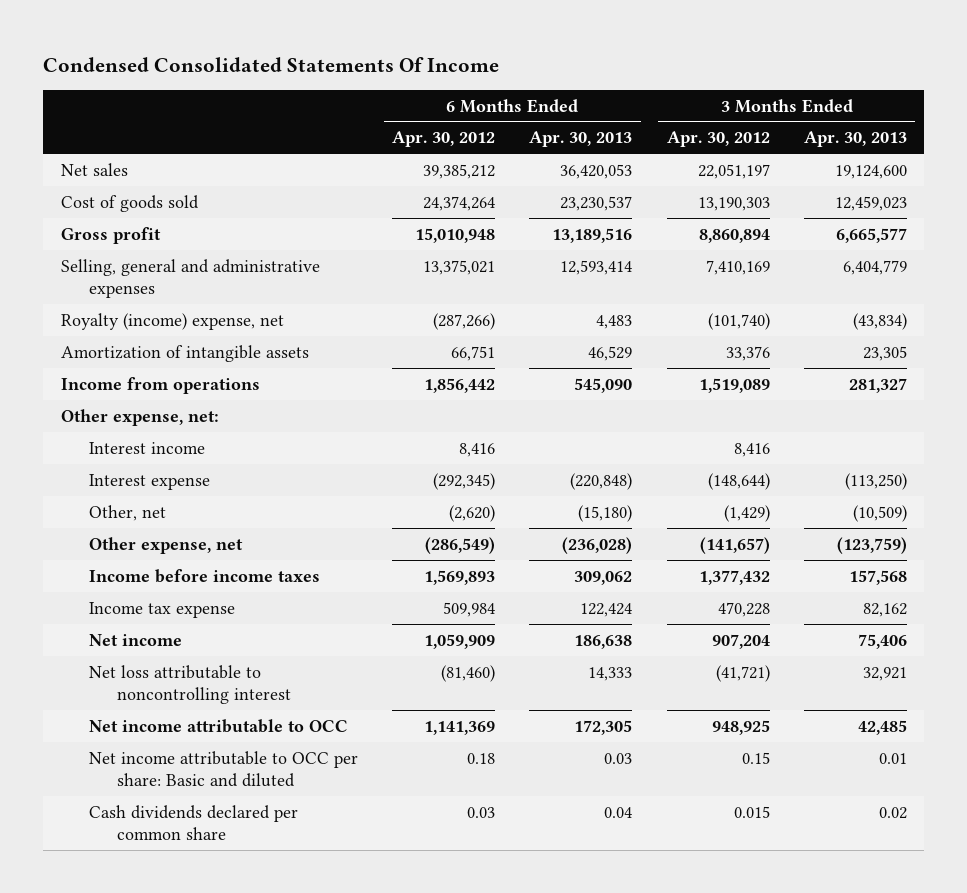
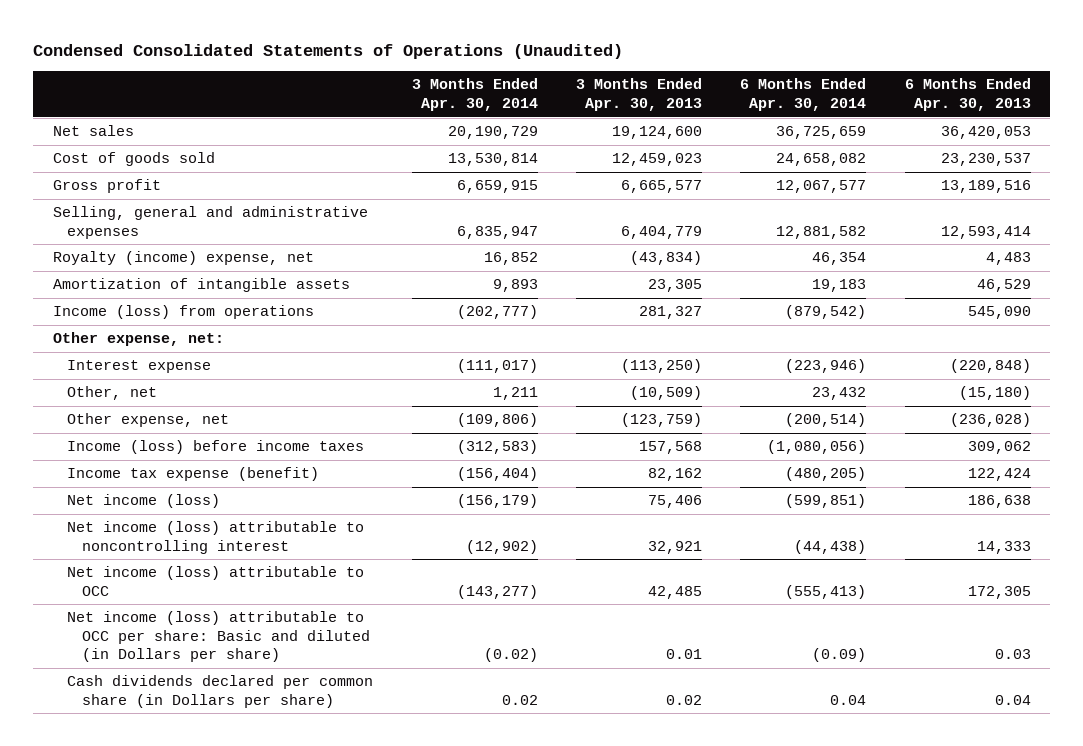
- Condensed Consolidated Statements Of Income
+ Condensed Consolidated Statements of Operations (Unaudited)
- | 6 Months Ended Apr. 30, 2012 | 6 Months Ended Apr. 30, 2013 | 3 Months Ended Apr. 30, 2012 | 3 Months Ended Apr. 30, 2013
+ | 3 Months Ended Apr. 30, 2014 | 3 Months Ended Apr. 30, 2013 | 6 Months Ended Apr. 30, 2014 | 6 Months Ended Apr. 30, 2013
- Income from operations | 1,856,442 | 545,090 | 1,519,089 | 281,327
+ Income (loss) from operations | (202,777) | 281,327 | (879,542) | 545,090
- Interest income | 8,416 | | 8,416 |
- Income before income taxes | 1,569,893 | 309,062 | 1,377,432 | 157,568
- Income tax expense | 509,984 | 122,424 | 470,228 | 82,162
- Net income | 1,059,909 | 186,638 | 907,204 | 75,406
- Net loss attributable to noncontrolling interest | (81,460) | 14,333 | (41,721) | 32,921
- Net income attributable to OCC | 1,141,369 | 172,305 | 948,925 | 42,485
- Net income attributable to OCC per share: Basic and diluted | 0.18 | 0.03 | 0.15 | 0.01
- Cash dividends declared per common share | 0.03 | 0.04 | 0.015 | 0.02
+ Income (loss) before income taxes | (312,583) | 157,568 | (1,080,056) | 309,062
+ Income tax expense (benefit) | (156,404) | 82,162 | (480,205) | 122,424
+ Net income (loss) | (156,179) | 75,406 | (599,851) | 186,638
+ Net income (loss) attributable to noncontrolling interest | (12,902) | 32,921 | (44,438) | 14,333
+ Net income (loss) attributable to OCC | (143,277) | 42,485 | (555,413) | 172,305
+ Net income (loss) attributable to OCC per share: Basic and diluted (in Dollars per share) | (0.02) | 0.01 | (0.09) | 0.03
+ Cash dividends declared per common share (in Dollars per share) | 0.02 | 0.02 | 0.04 | 0.04

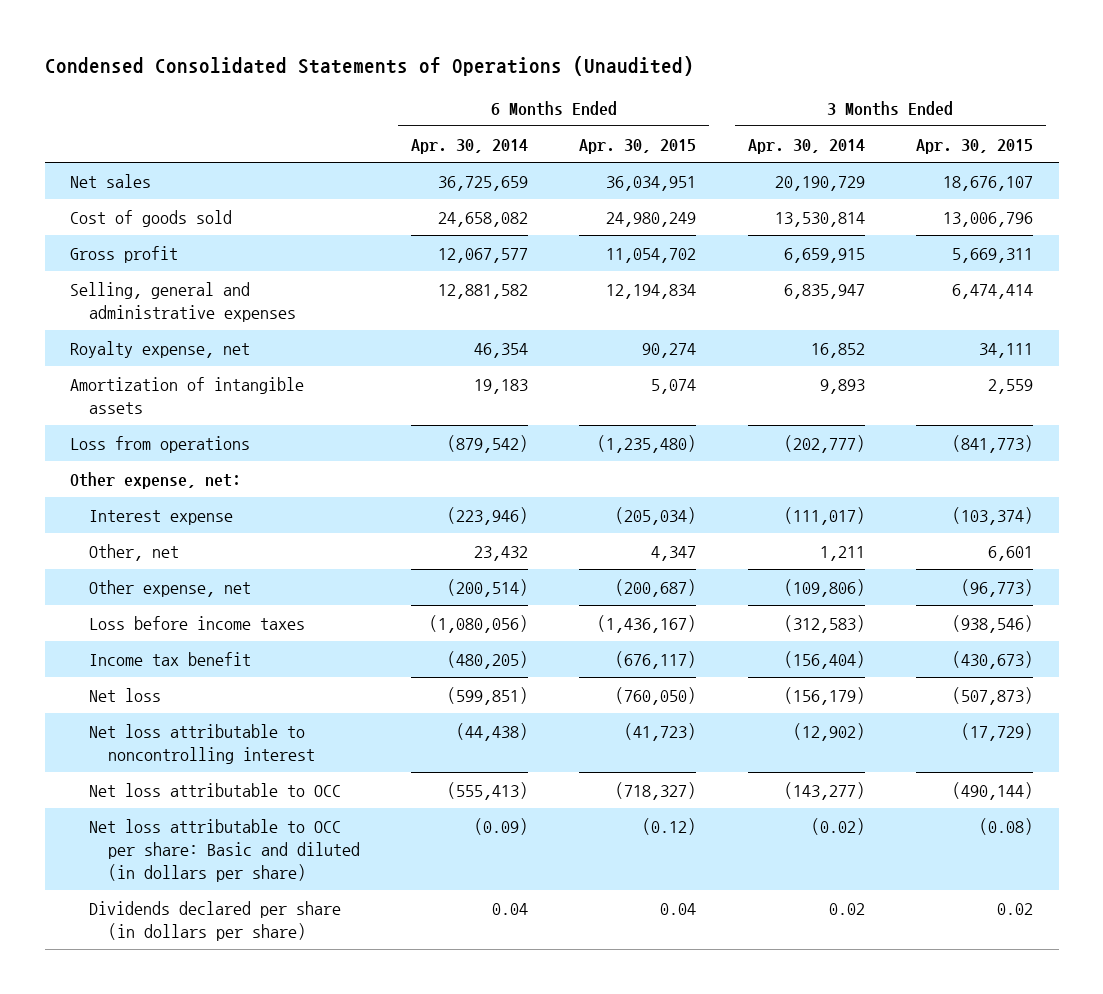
- | 3 Months Ended Apr. 30, 2014 | 3 Months Ended Apr. 30, 2013 | 6 Months Ended Apr. 30, 2014 | 6 Months Ended Apr. 30, 2013
+ | 6 Months Ended Apr. 30, 2014 | 6 Months Ended Apr. 30, 2015 | 3 Months Ended Apr. 30, 2014 | 3 Months Ended Apr. 30, 2015
- Royalty (income) expense, net | 16,852 | (43,834) | 46,354 | 4,483
+ Royalty expense, net | 46,354 | 90,274 | 16,852 | 34,111
- Income (loss) from operations | (202,777) | 281,327 | (879,542) | 545,090
+ Loss from operations | (879,542) | (1,235,480) | (202,777) | (841,773)
- Income (loss) before income taxes | (312,583) | 157,568 | (1,080,056) | 309,062
- Income tax expense (benefit) | (156,404) | 82,162 | (480,205) | 122,424
- Net income (loss) | (156,179) | 75,406 | (599,851) | 186,638
- Net income (loss) attributable to noncontrolling interest | (12,902) | 32,921 | (44,438) | 14,333
- Net income (loss) attributable to OCC | (143,277) | 42,485 | (555,413) | 172,305
- Net income (loss) attributable to OCC per share: Basic and diluted (in Dollars per share) | (0.02) | 0.01 | (0.09) | 0.03
- Cash dividends declared per common share (in Dollars per share) | 0.02 | 0.02 | 0.04 | 0.04
+ Loss before income taxes | (1,080,056) | (1,436,167) | (312,583) | (938,546)
+ Income tax benefit | (480,205) | (676,117) | (156,404) | (430,673)
+ Net loss | (599,851) | (760,050) | (156,179) | (507,873)
+ Net loss attributable to noncontrolling interest | (44,438) | (41,723) | (12,902) | (17,729)
+ Net loss attributable to OCC | (555,413) | (718,327) | (143,277) | (490,144)
+ Net loss attributable to OCC per share: Basic and diluted (in dollars per share) | (0.09) | (0.12) | (0.02) | (0.08)
+ Dividends declared per share (in dollars per share) | 0.04 | 0.04 | 0.02 | 0.02

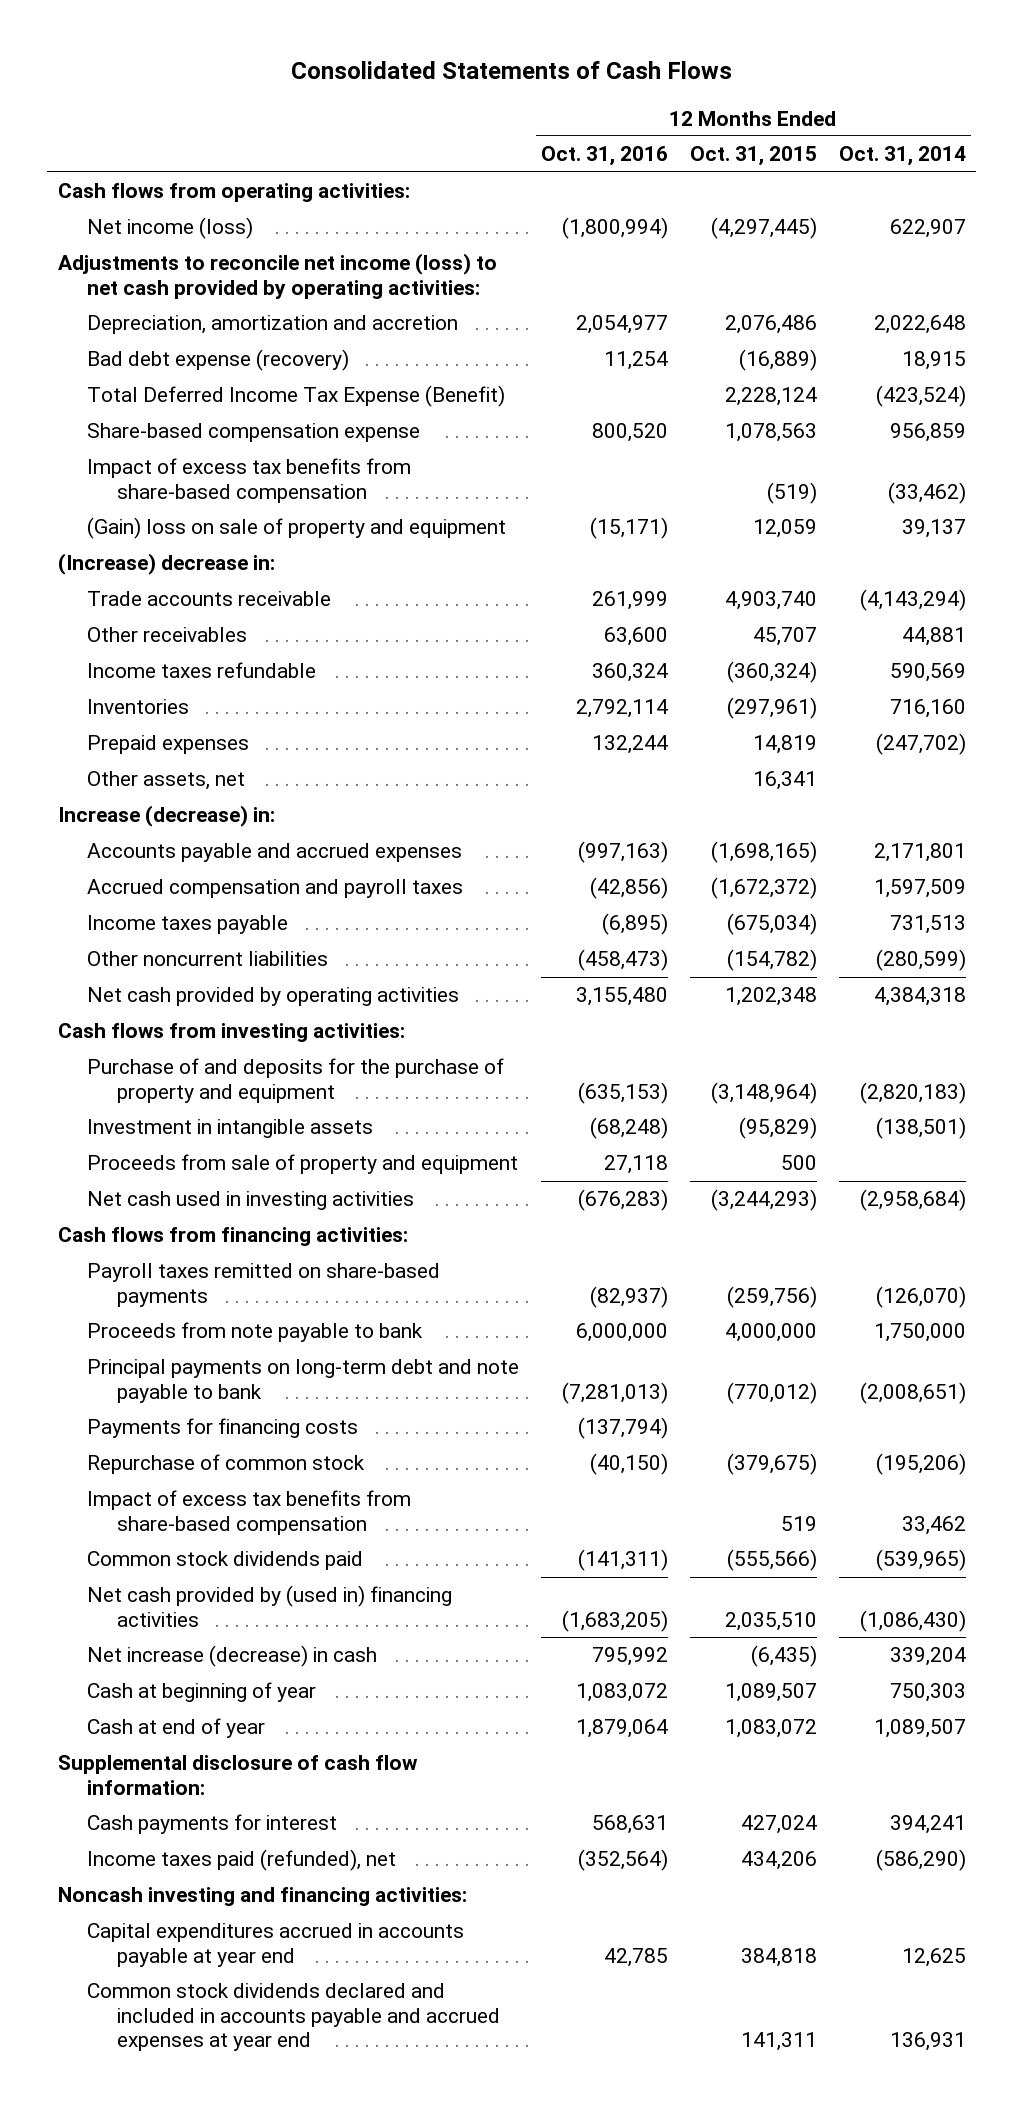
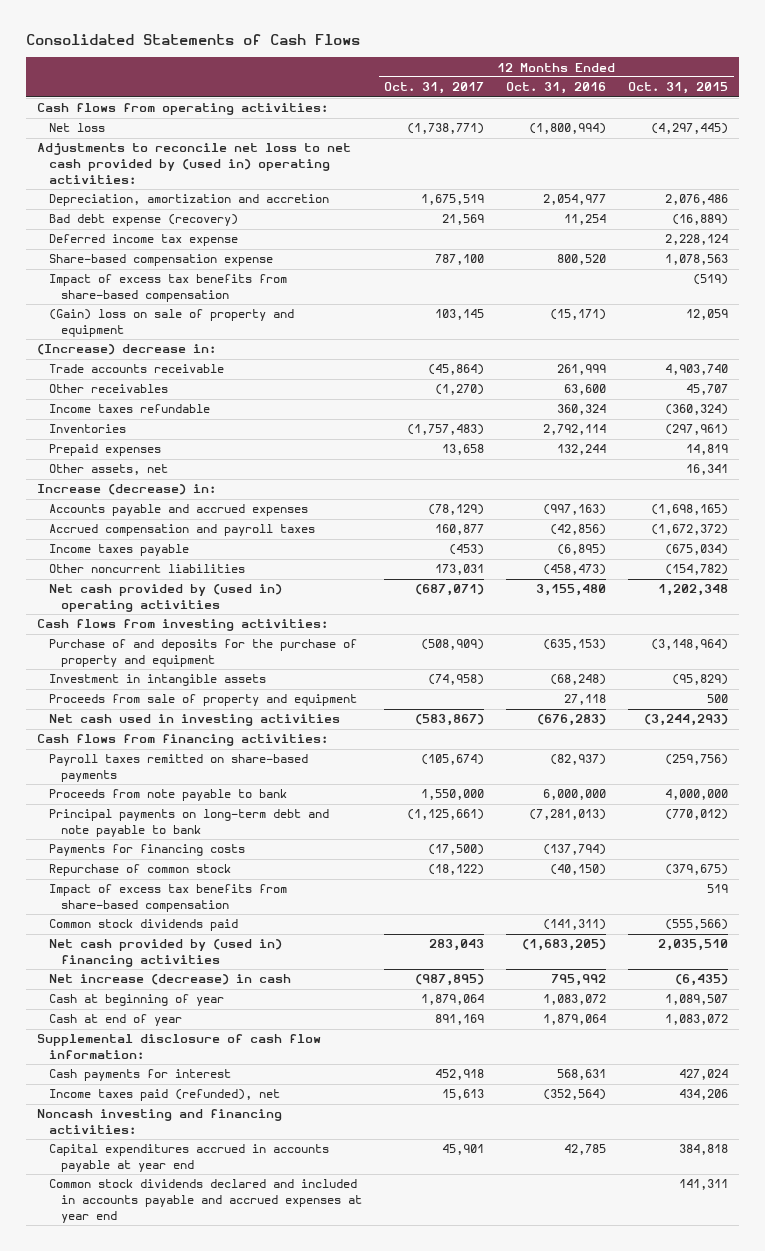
- | 12 Months Ended Oct. 31, 2016 | 12 Months Ended Oct. 31, 2015 | 12 Months Ended Oct. 31, 2014
+ | 12 Months Ended Oct. 31, 2017 | 12 Months Ended Oct. 31, 2016 | 12 Months Ended Oct. 31, 2015
- Net income (loss) | (1,800,994) | (4,297,445) | 622,907
- Adjustments to reconcile net income (loss) to net cash provided by operating activities:
+ Net loss | (1,738,771) | (1,800,994) | (4,297,445)
+ Adjustments to reconcile net loss to net cash provided by (used in) operating activities:
- Total Deferred Income Tax Expense (Benefit) | | 2,228,124 | (423,524)
+ Deferred income tax expense | | | 2,228,124
- Net cash provided by operating activities | 3,155,480 | 1,202,348 | 4,384,318
+ Net cash provided by (used in) operating activities | (687,071) | 3,155,480 | 1,202,348

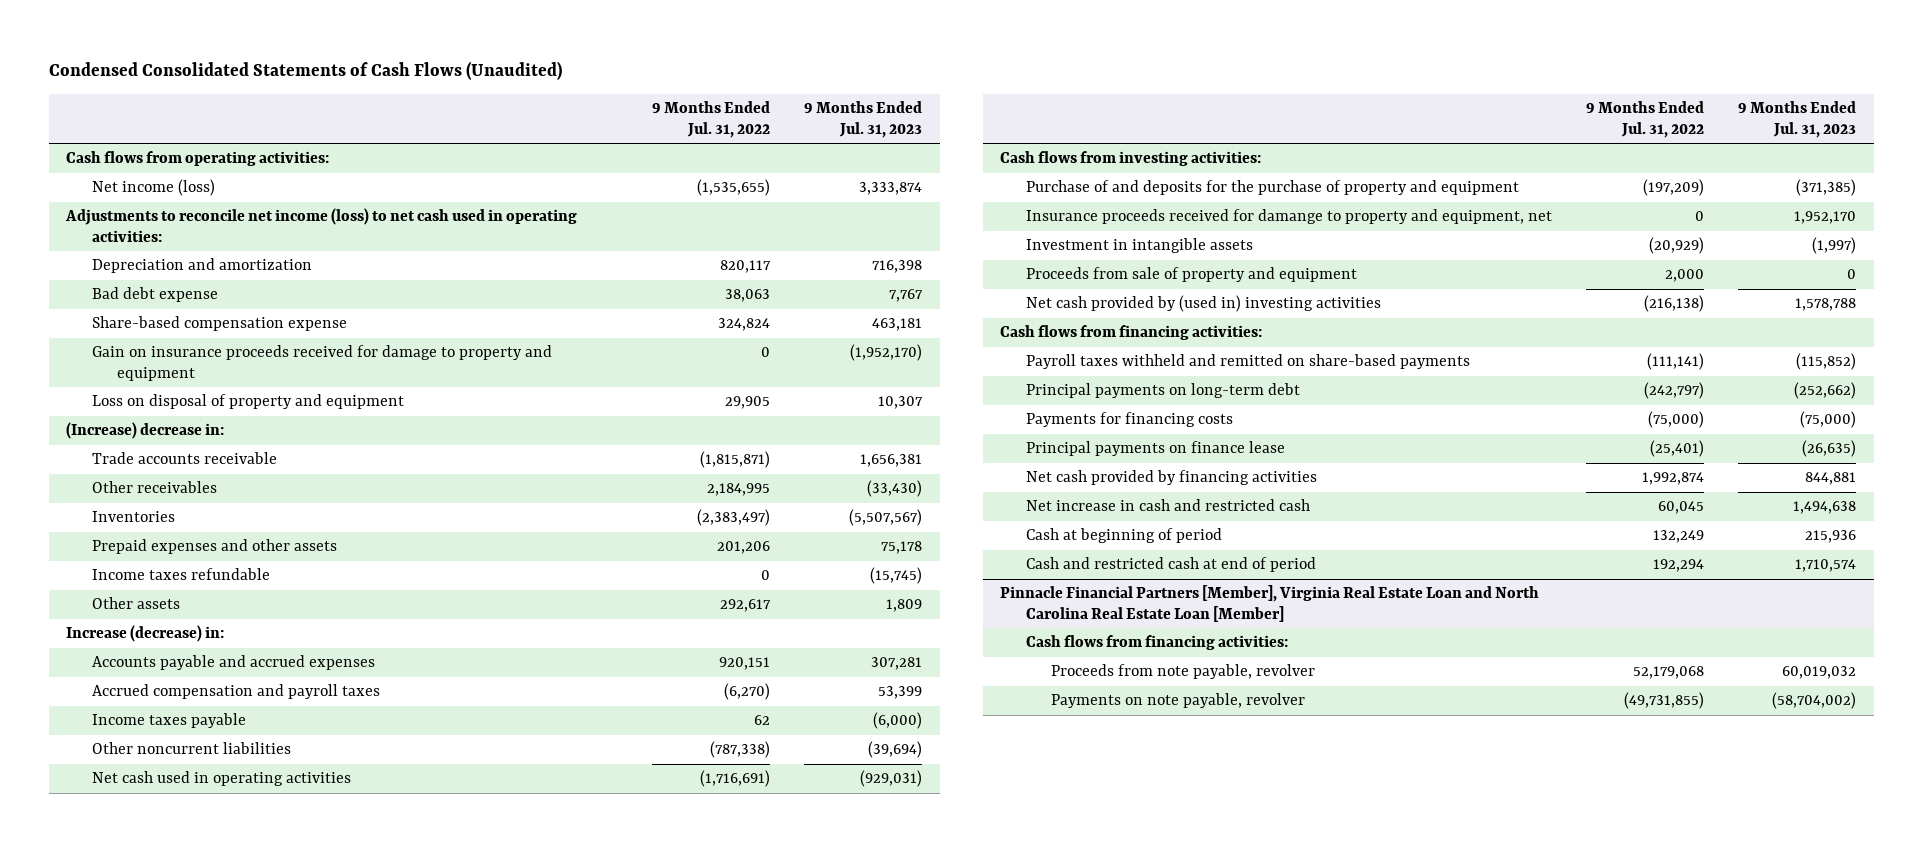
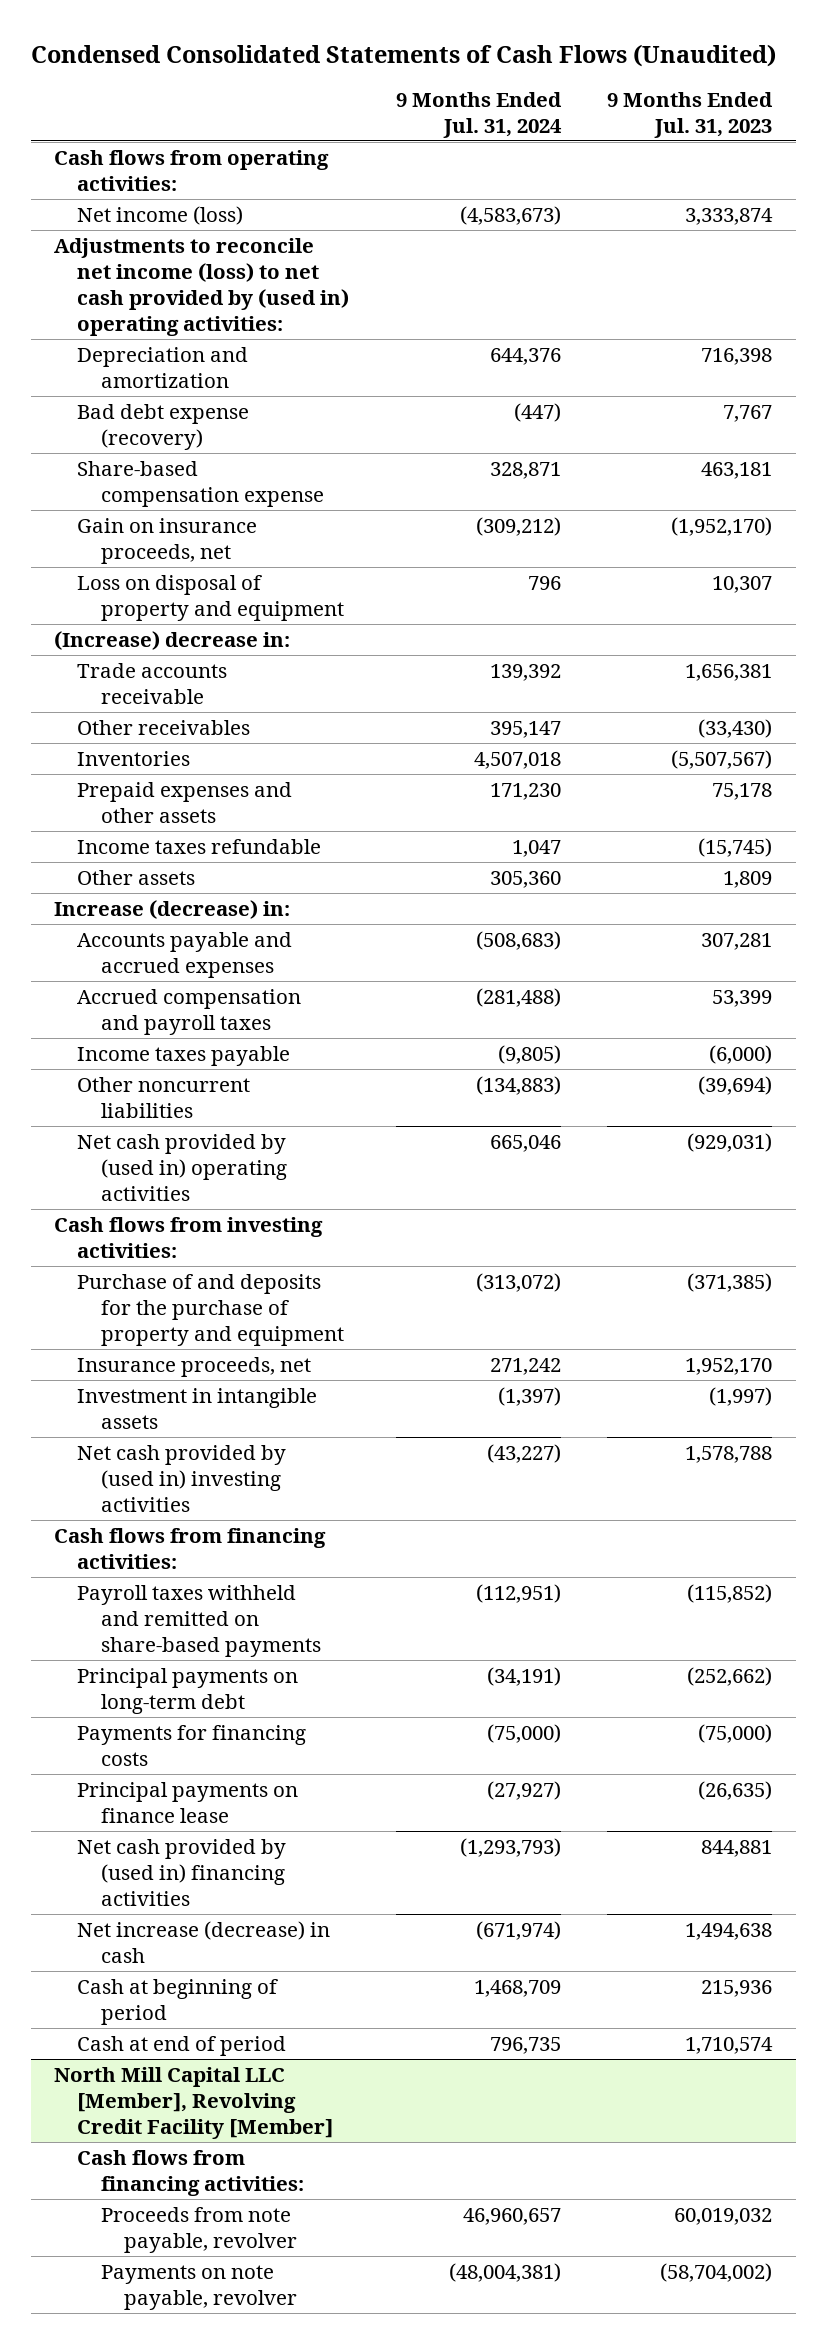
- | 9 Months Ended Jul. 31, 2022 | 9 Months Ended Jul. 31, 2023
+ | 9 Months Ended Jul. 31, 2024 | 9 Months Ended Jul. 31, 2023
- Adjustments to reconcile net income (loss) to net cash used in operating activities:
+ Adjustments to reconcile net income (loss) to net cash provided by (used in) operating activities:
- Bad debt expense | 38,063 | 7,767
+ Bad debt expense (recovery) | (447) | 7,767
- Gain on insurance proceeds received for damage to property and equipment | 0 | (1,952,170)
+ Gain on insurance proceeds, net | (309,212) | (1,952,170)
- Net cash used in operating activities | (1,716,691) | (929,031)
+ Net cash provided by (used in) operating activities | 665,046 | (929,031)
- Insurance proceeds received for damange to property and equipment, net | 0 | 1,952,170
+ Insurance proceeds, net | 271,242 | 1,952,170
- Proceeds from sale of property and equipment | 2,000 | 0
- Net cash provided by financing activities | 1,992,874 | 844,881
- Net increase in cash and restricted cash | 60,045 | 1,494,638
+ Net cash provided by (used in) financing activities | (1,293,793) | 844,881
+ Net increase (decrease) in cash | (671,974) | 1,494,638
- Cash and restricted cash at end of period | 192,294 | 1,710,574
- Pinnacle Financial Partners [Member], Virginia Real Estate Loan and North Carolina Real Estate Loan [Member]
+ Cash at end of period | 796,735 | 1,710,574
+ North Mill Capital LLC [Member], Revolving Credit Facility [Member]

